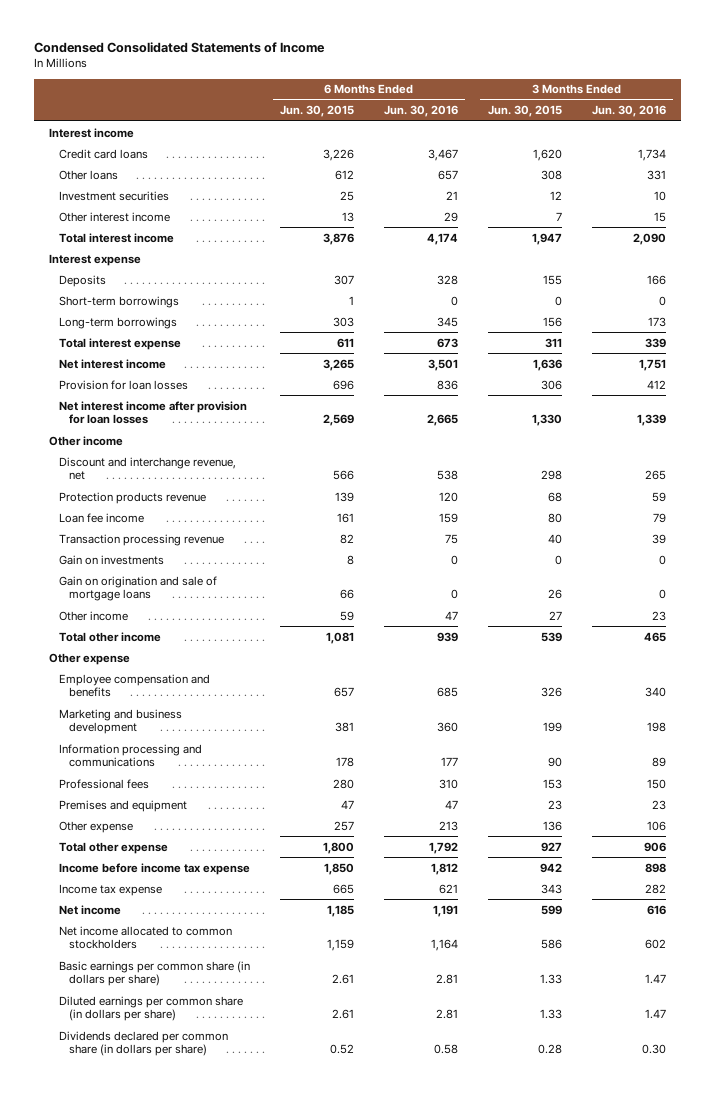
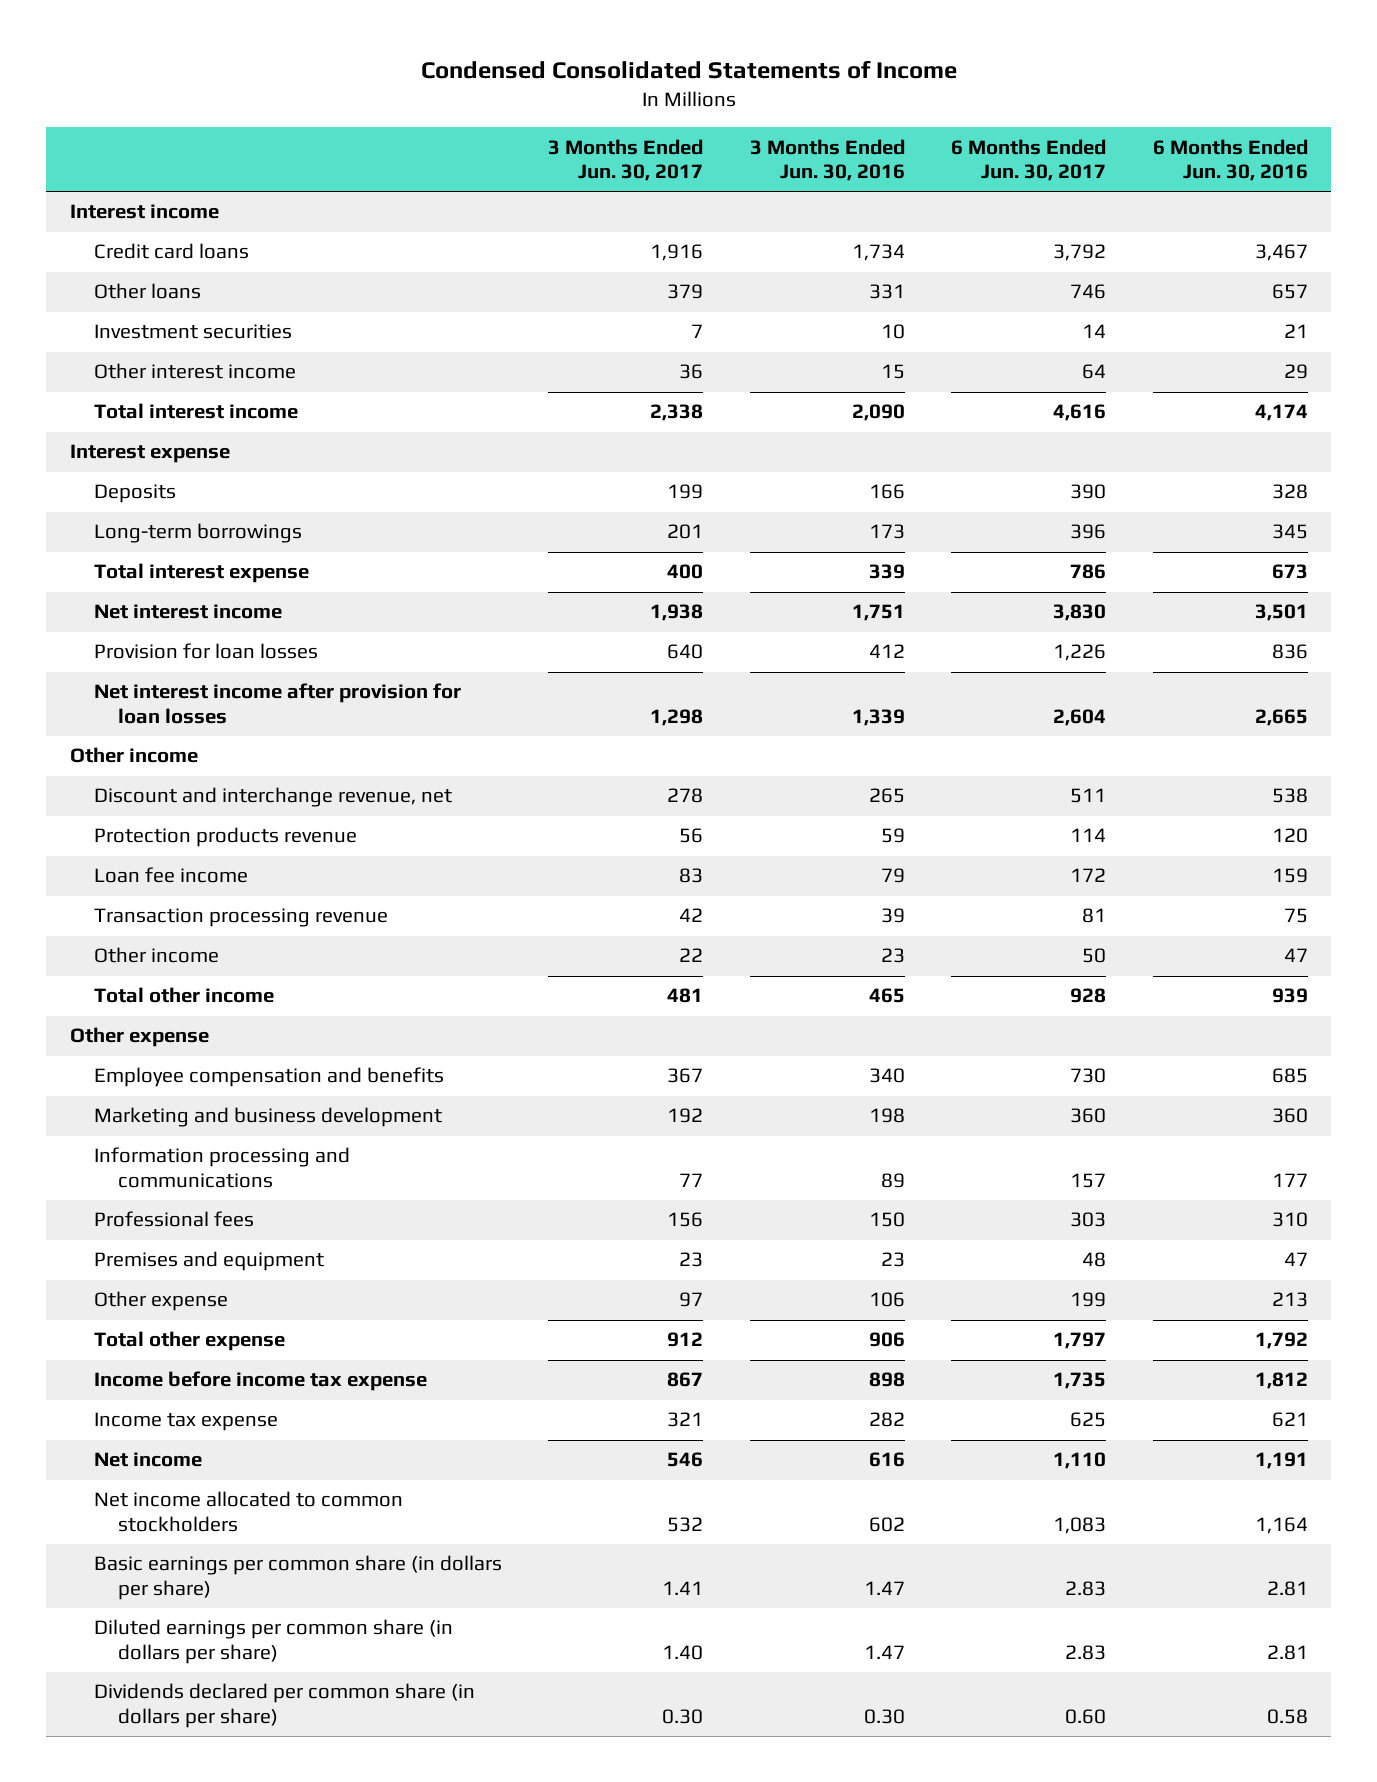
- | 6 Months Ended Jun. 30, 2015 | 6 Months Ended Jun. 30, 2016 | 3 Months Ended Jun. 30, 2015 | 3 Months Ended Jun. 30, 2016
+ | 3 Months Ended Jun. 30, 2017 | 3 Months Ended Jun. 30, 2016 | 6 Months Ended Jun. 30, 2017 | 6 Months Ended Jun. 30, 2016
- Short-term borrowings | 1 | 0 | 0 | 0
- Gain on investments | 8 | 0 | 0 | 0
- Gain on origination and sale of mortgage loans | 66 | 0 | 26 | 0

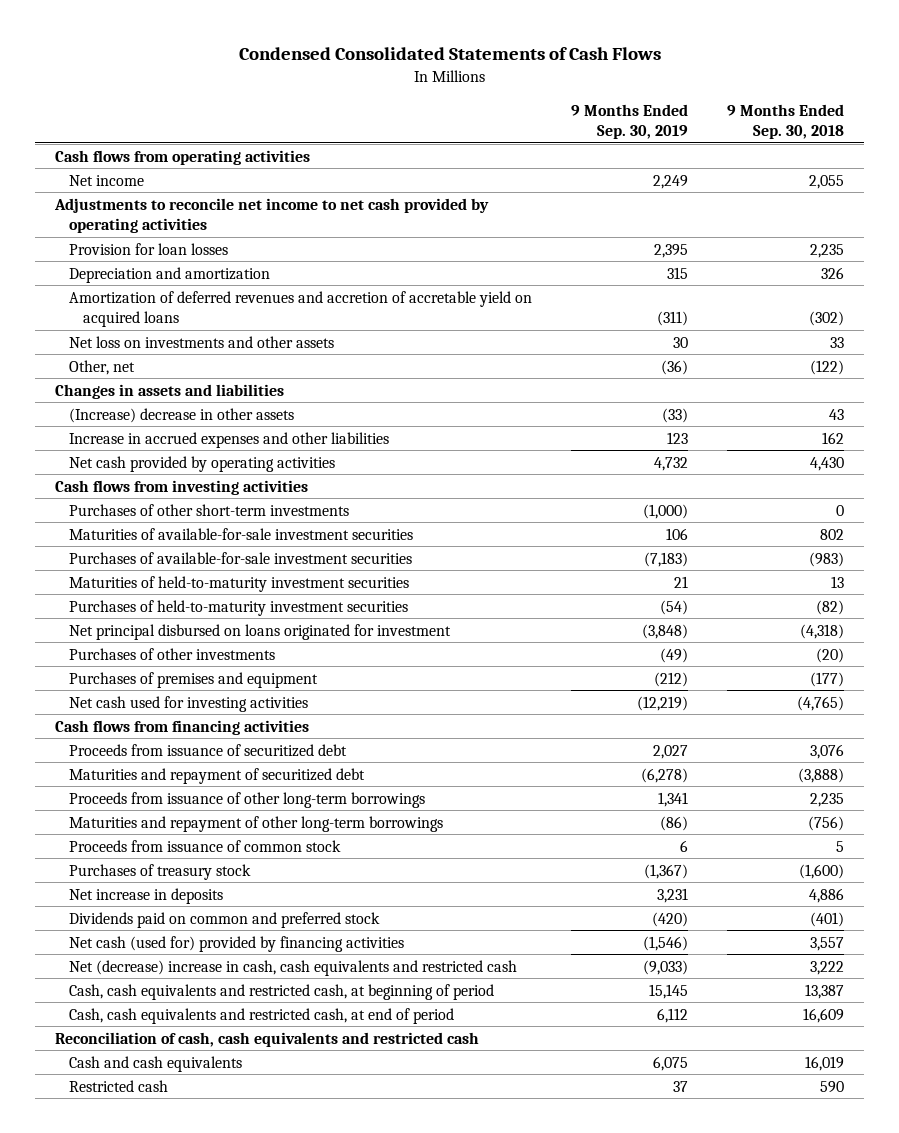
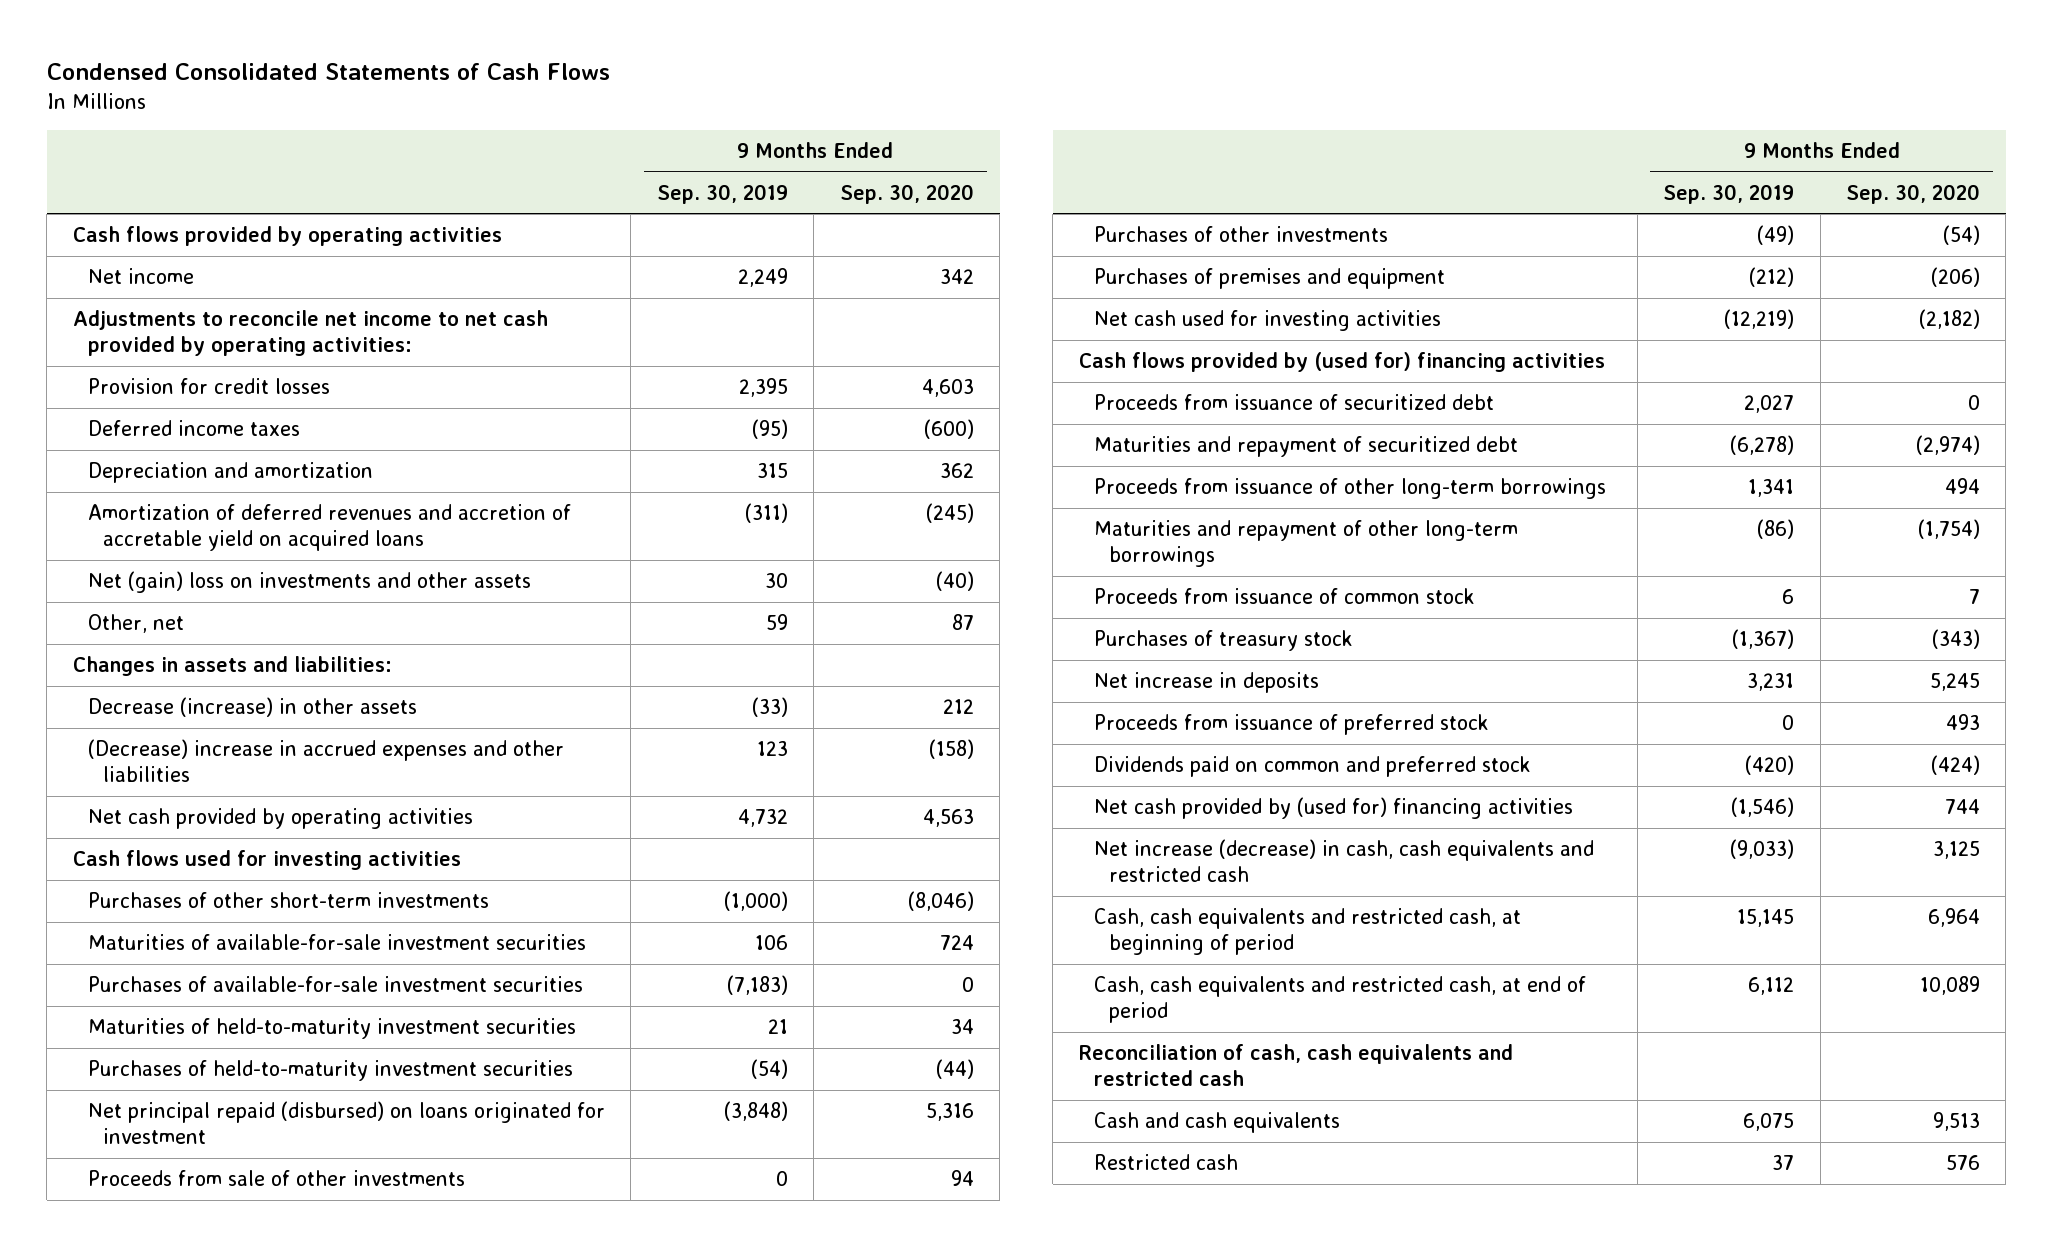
- | 9 Months Ended Sep. 30, 2019 | 9 Months Ended Sep. 30, 2018
+ | 9 Months Ended Sep. 30, 2019 | 9 Months Ended Sep. 30, 2020
- Cash flows from operating activities
+ Cash flows provided by operating activities
- Adjustments to reconcile net income to net cash provided by operating activities
- Provision for loan losses | 2,395 | 2,235
+ Adjustments to reconcile net income to net cash provided by operating activities:
+ Provision for credit losses | 2,395 | 4,603
+ Deferred income taxes | (95) | (600)
- Net loss on investments and other assets | 30 | 33
- Other, net | (36) | (122)
- Changes in assets and liabilities
- (Increase) decrease in other assets | (33) | 43
- Increase in accrued expenses and other liabilities | 123 | 162
+ Net (gain) loss on investments and other assets | 30 | (40)
+ Other, net | 59 | 87
+ Changes in assets and liabilities:
+ Decrease (increase) in other assets | (33) | 212
+ (Decrease) increase in accrued expenses and other liabilities | 123 | (158)
- Cash flows from investing activities
+ Cash flows used for investing activities
- Net principal disbursed on loans originated for investment | (3,848) | (4,318)
+ Net principal repaid (disbursed) on loans originated for investment | (3,848) | 5,316
+ Proceeds from sale of other investments | 0 | 94
- Cash flows from financing activities
+ Cash flows provided by (used for) financing activities
+ Proceeds from issuance of preferred stock | 0 | 493
- Net cash (used for) provided by financing activities | (1,546) | 3,557
- Net (decrease) increase in cash, cash equivalents and restricted cash | (9,033) | 3,222
+ Net cash provided by (used for) financing activities | (1,546) | 744
+ Net increase (decrease) in cash, cash equivalents and restricted cash | (9,033) | 3,125

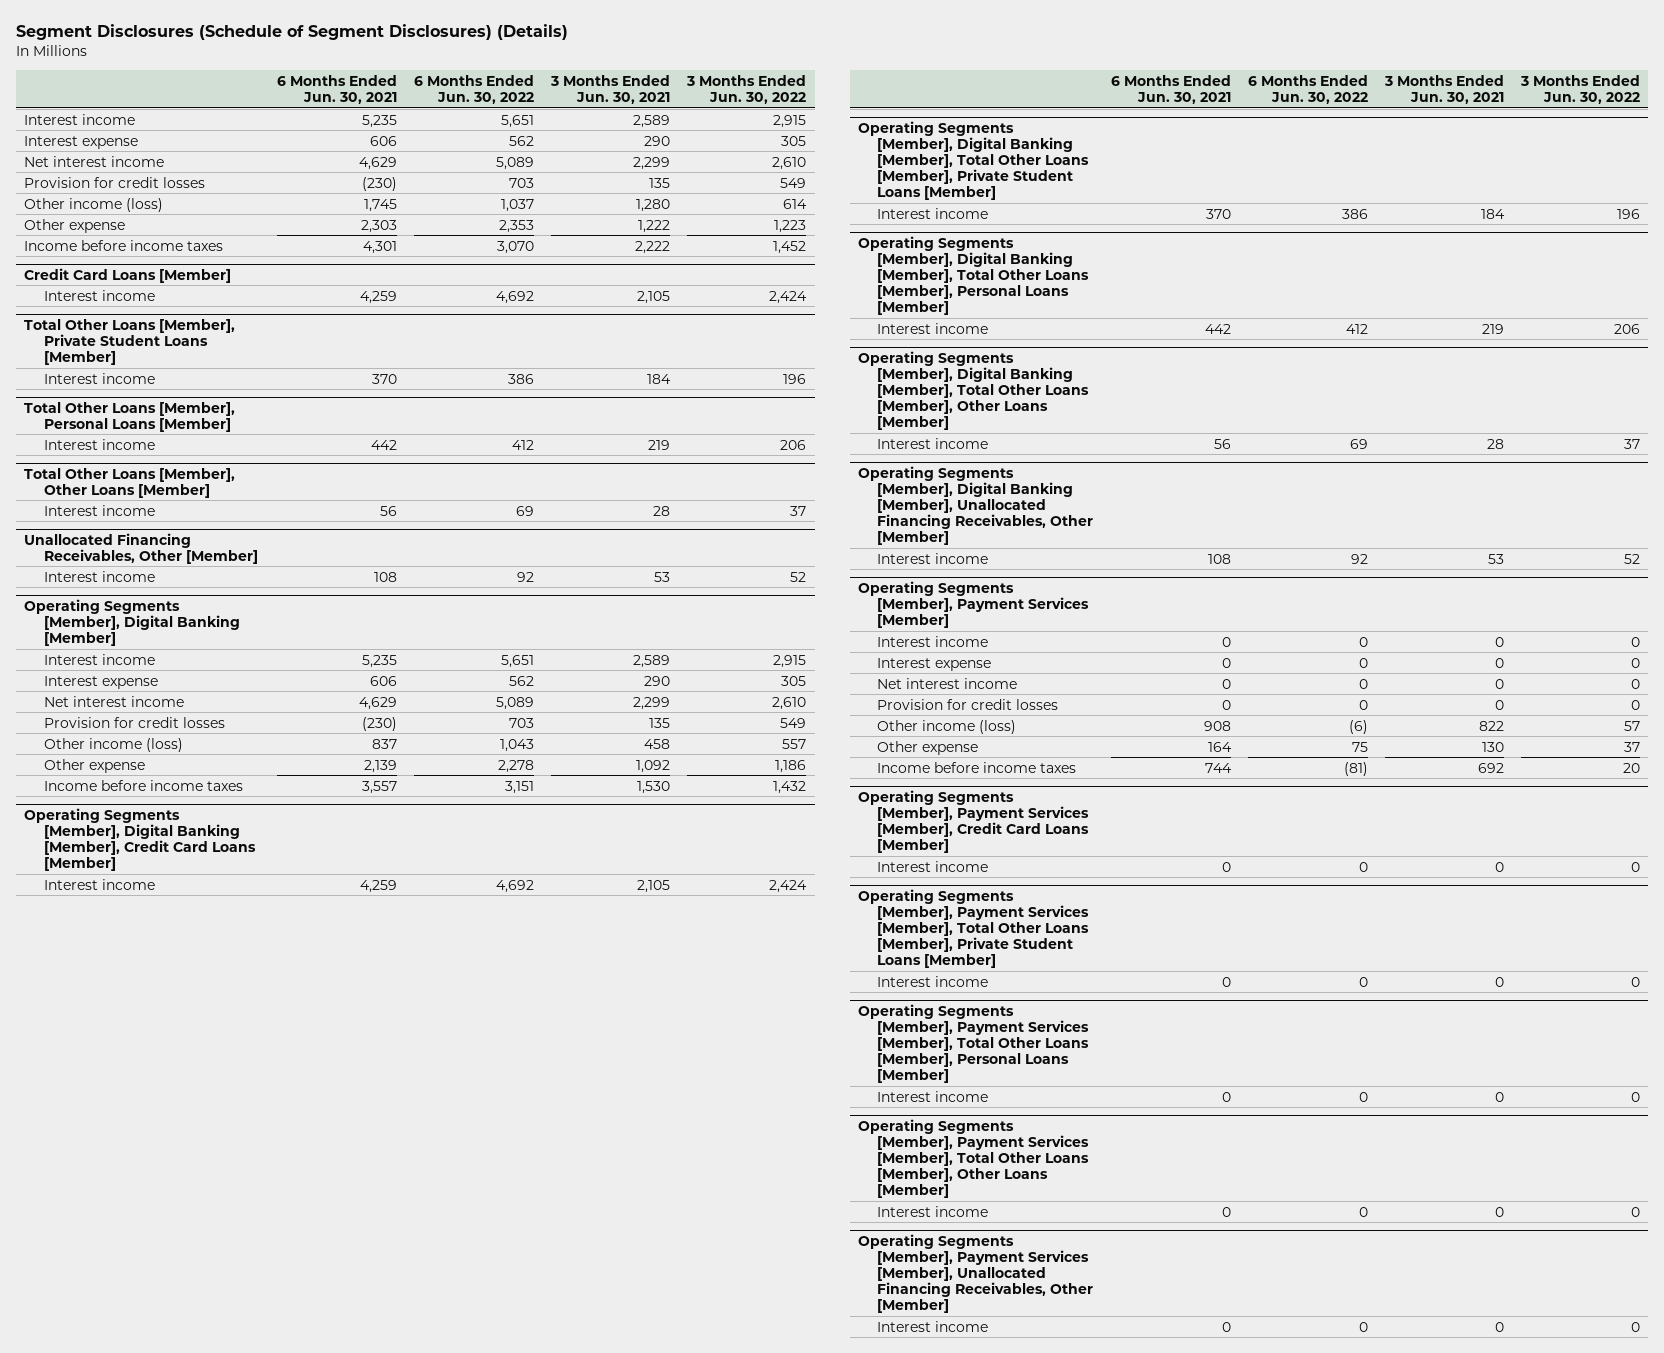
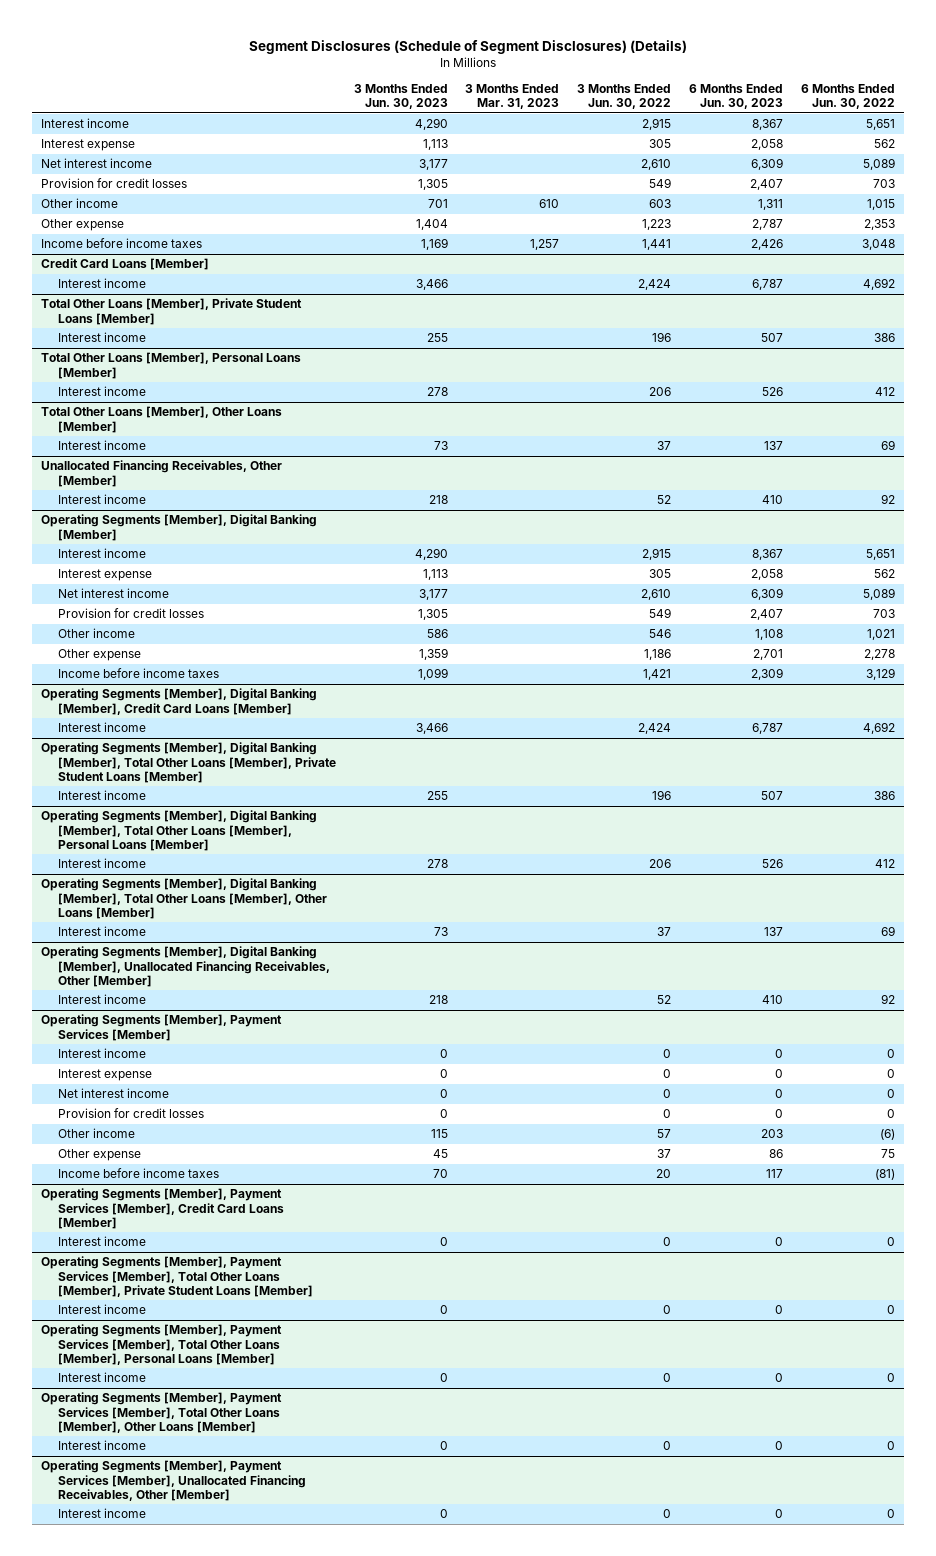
- | 6 Months Ended Jun. 30, 2021 | 6 Months Ended Jun. 30, 2022 | 3 Months Ended Jun. 30, 2021 | 3 Months Ended Jun. 30, 2022
+ | 3 Months Ended Jun. 30, 2023 | 3 Months Ended Mar. 31, 2023 | 3 Months Ended Jun. 30, 2022 | 6 Months Ended Jun. 30, 2023 | 6 Months Ended Jun. 30, 2022
- Other income (loss) | 1,745 | 1,037 | 1,280 | 614
+ Other income | 701 | 610 | 603 | 1,311 | 1,015
- Income before income taxes | 4,301 | 3,070 | 2,222 | 1,452
+ Income before income taxes | 1,169 | 1,257 | 1,441 | 2,426 | 3,048
@ Operating Segments [Member], Digital Banking [Member]
- Other income (loss) | 837 | 1,043 | 458 | 557
+ Other income | 586 | | 546 | 1,108 | 1,021
- Income before income taxes | 3,557 | 3,151 | 1,530 | 1,432
+ Income before income taxes | 1,099 | | 1,421 | 2,309 | 3,129
@ Operating Segments [Member], Payment Services [Member]
- Other income (loss) | 908 | (6) | 822 | 57
+ Other income | 115 | | 57 | 203 | (6)

